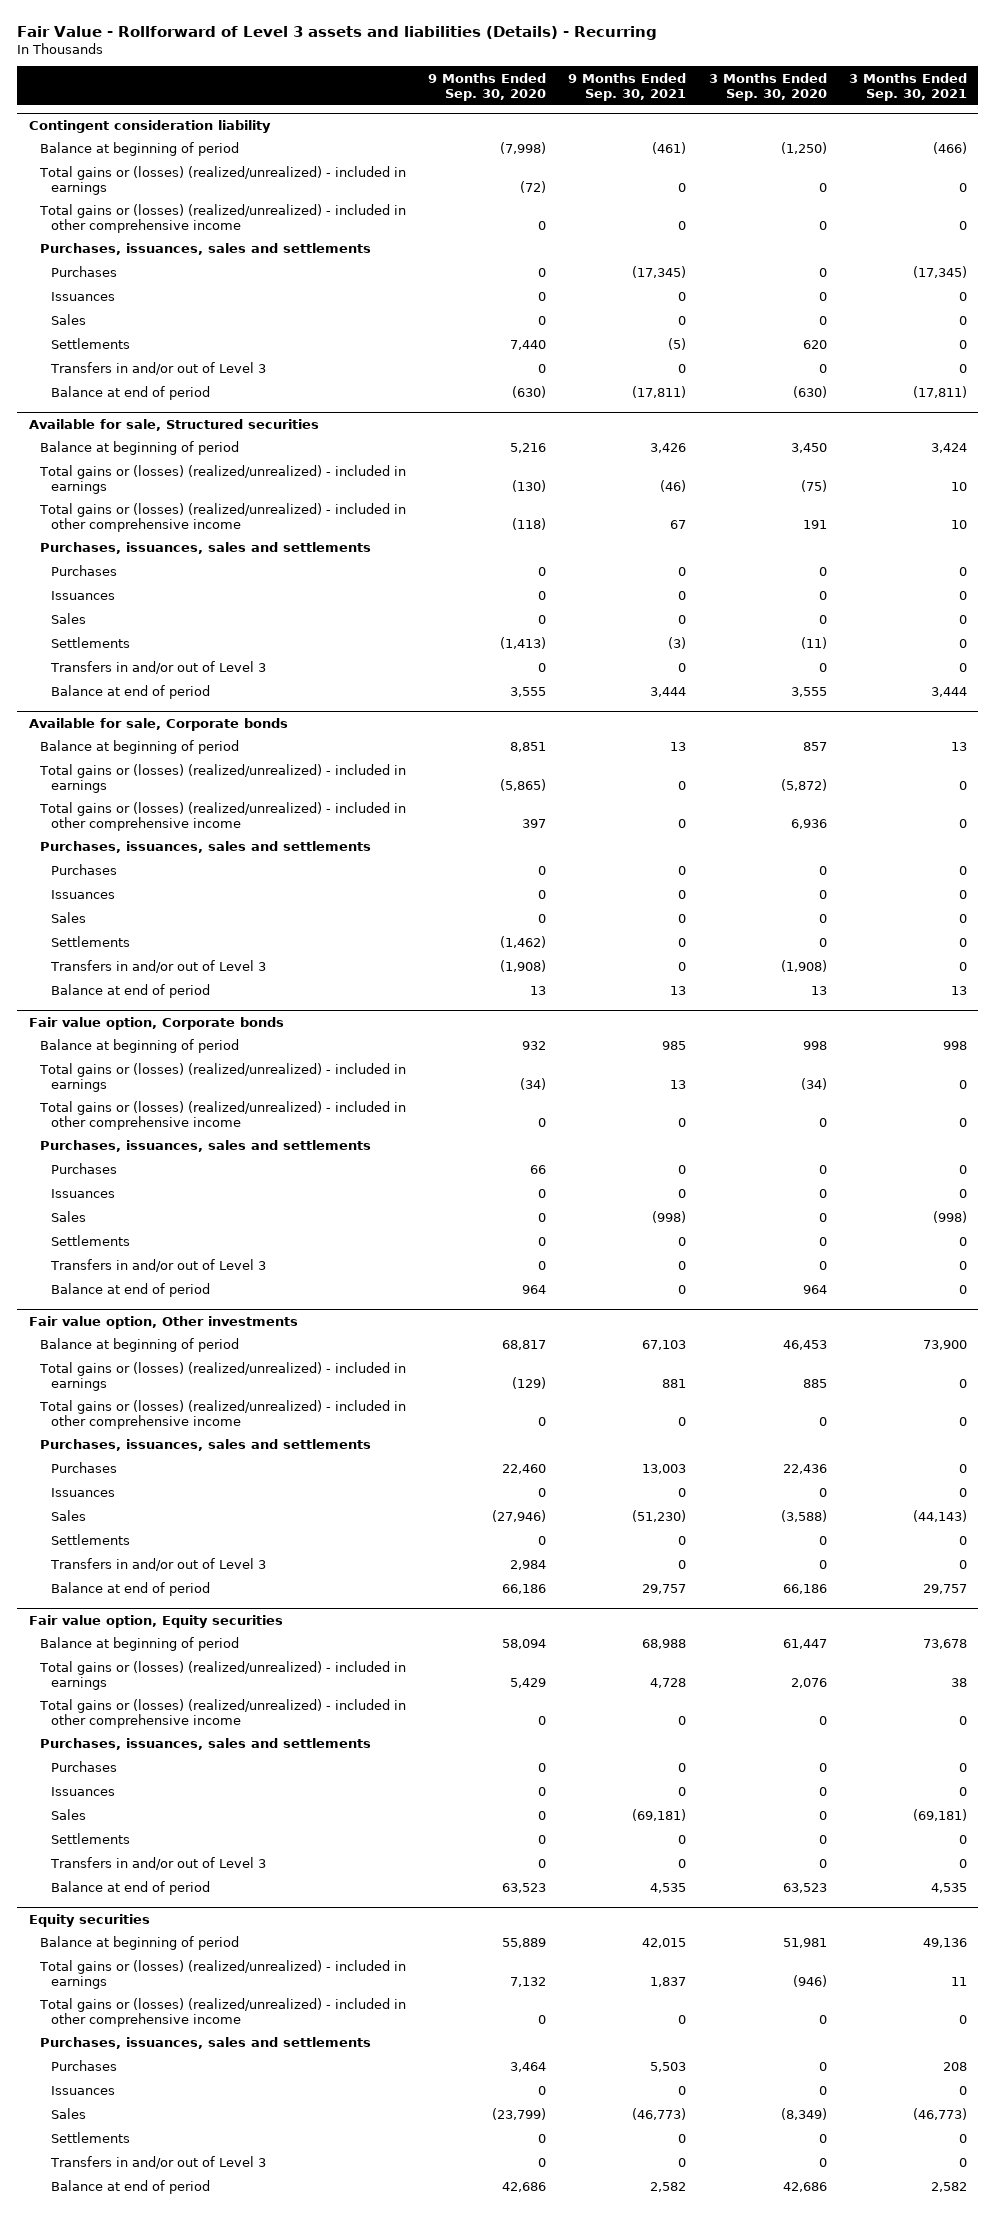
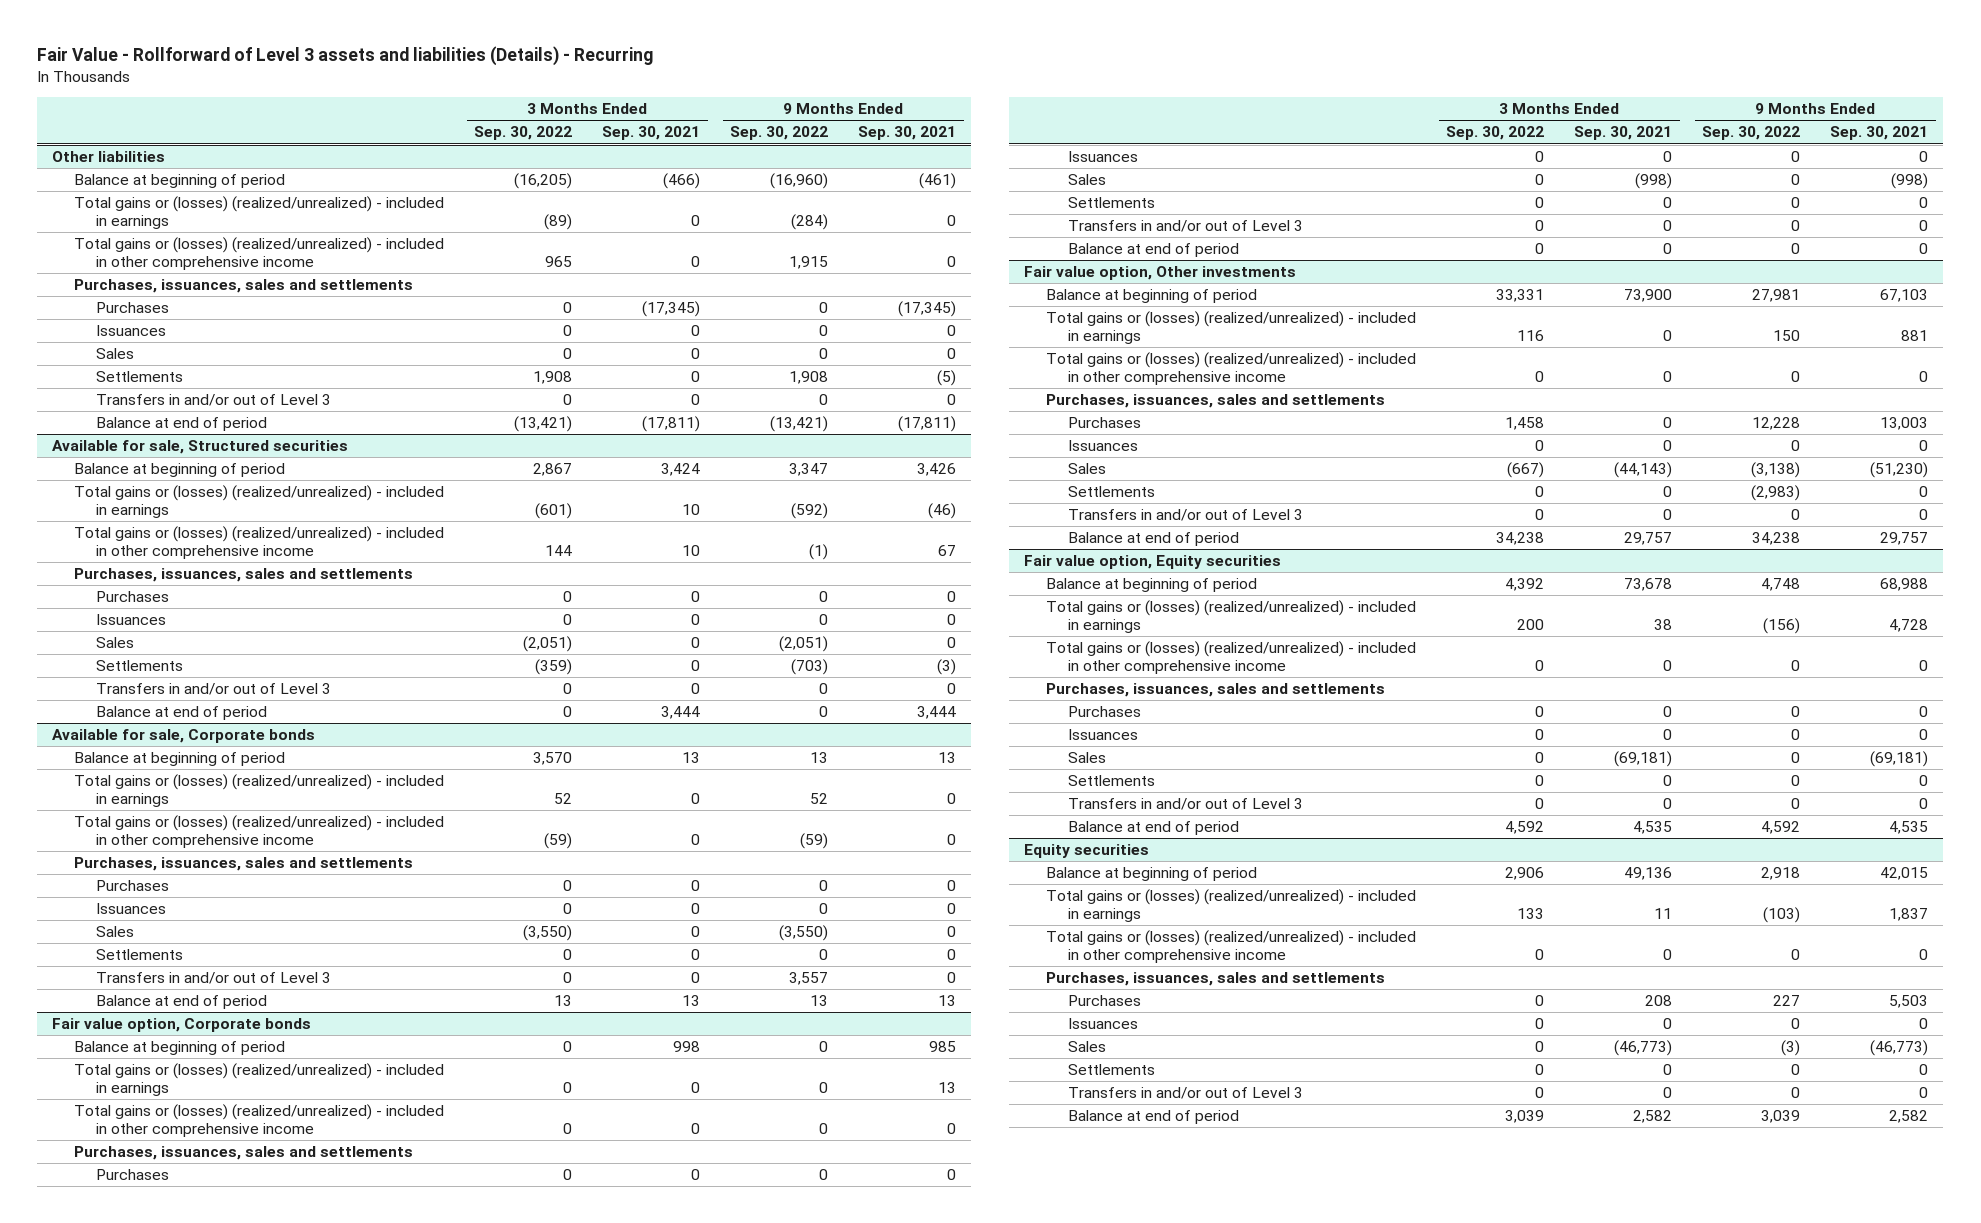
- | 9 Months Ended Sep. 30, 2020 | 9 Months Ended Sep. 30, 2021 | 3 Months Ended Sep. 30, 2020 | 3 Months Ended Sep. 30, 2021
+ | 3 Months Ended Sep. 30, 2022 | 3 Months Ended Sep. 30, 2021 | 9 Months Ended Sep. 30, 2022 | 9 Months Ended Sep. 30, 2021
- Contingent consideration liability
+ Other liabilities

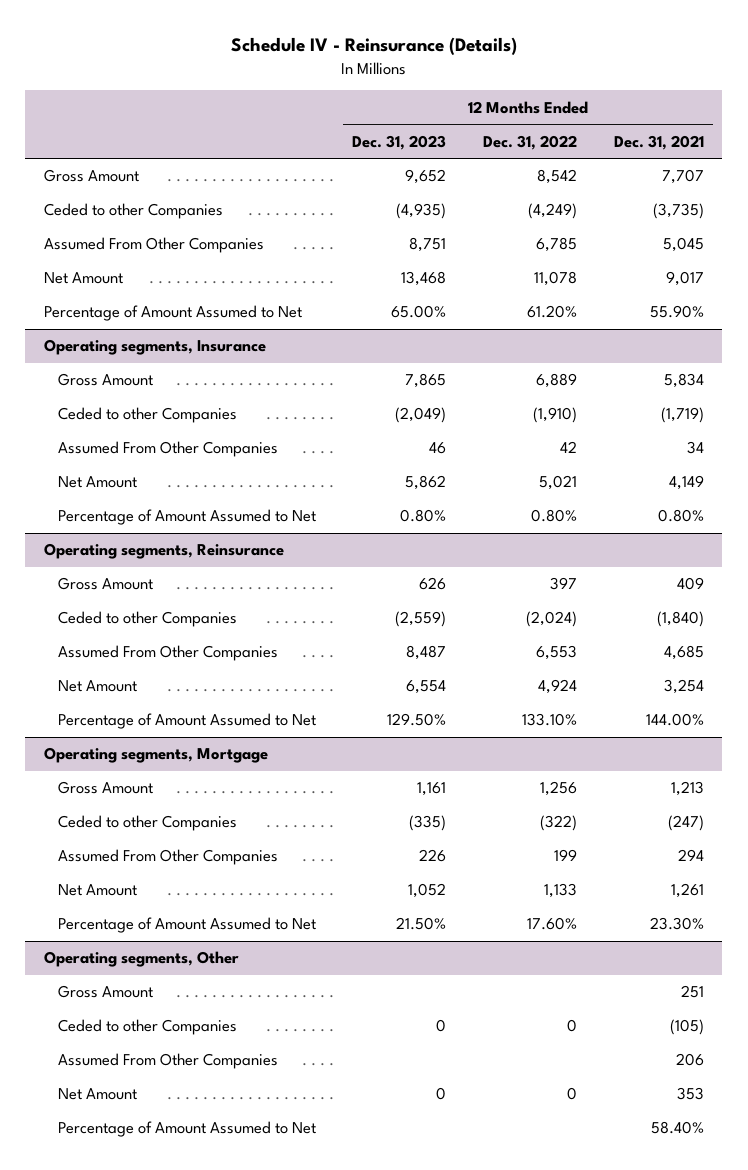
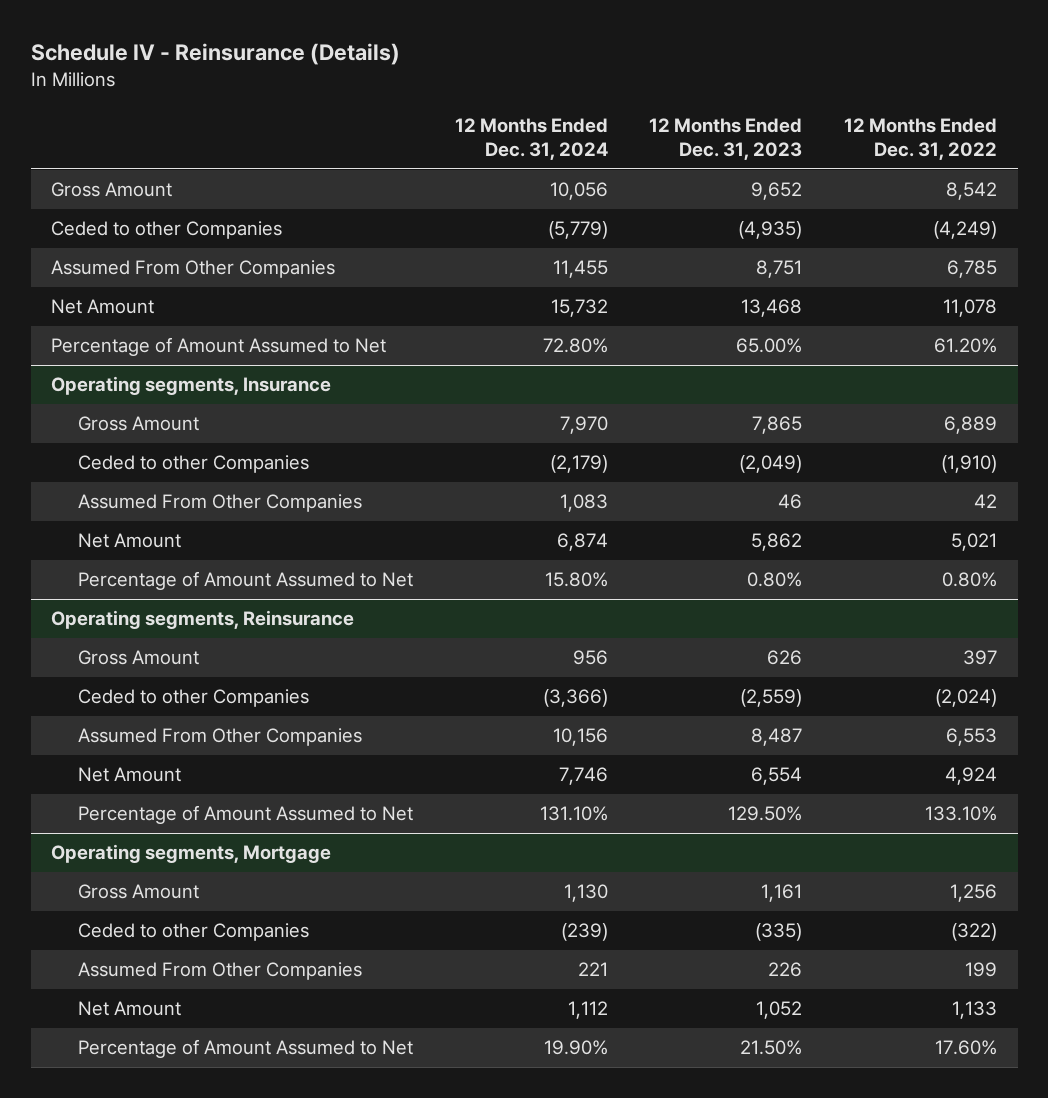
- | 12 Months Ended Dec. 31, 2023 | 12 Months Ended Dec. 31, 2022 | 12 Months Ended Dec. 31, 2021
+ | 12 Months Ended Dec. 31, 2024 | 12 Months Ended Dec. 31, 2023 | 12 Months Ended Dec. 31, 2022
- Operating segments, Other
- Gross Amount | | | 251
- Ceded to other Companies | 0 | 0 | (105)
- Assumed From Other Companies | | | 206
- Net Amount | 0 | 0 | 353
- Percentage of Amount Assumed to Net | | | 58.40%

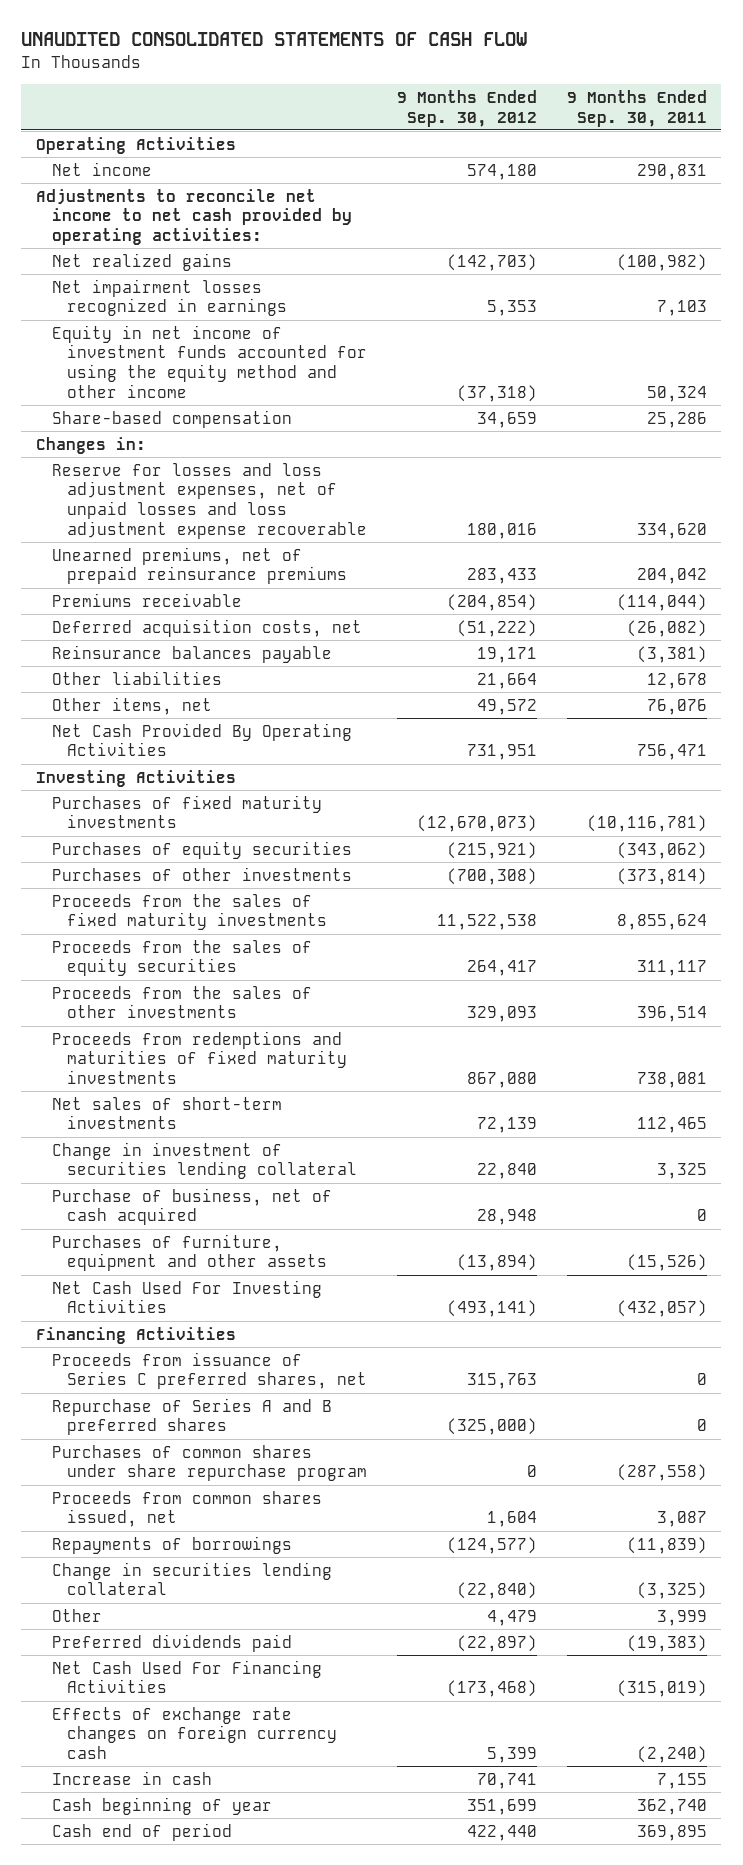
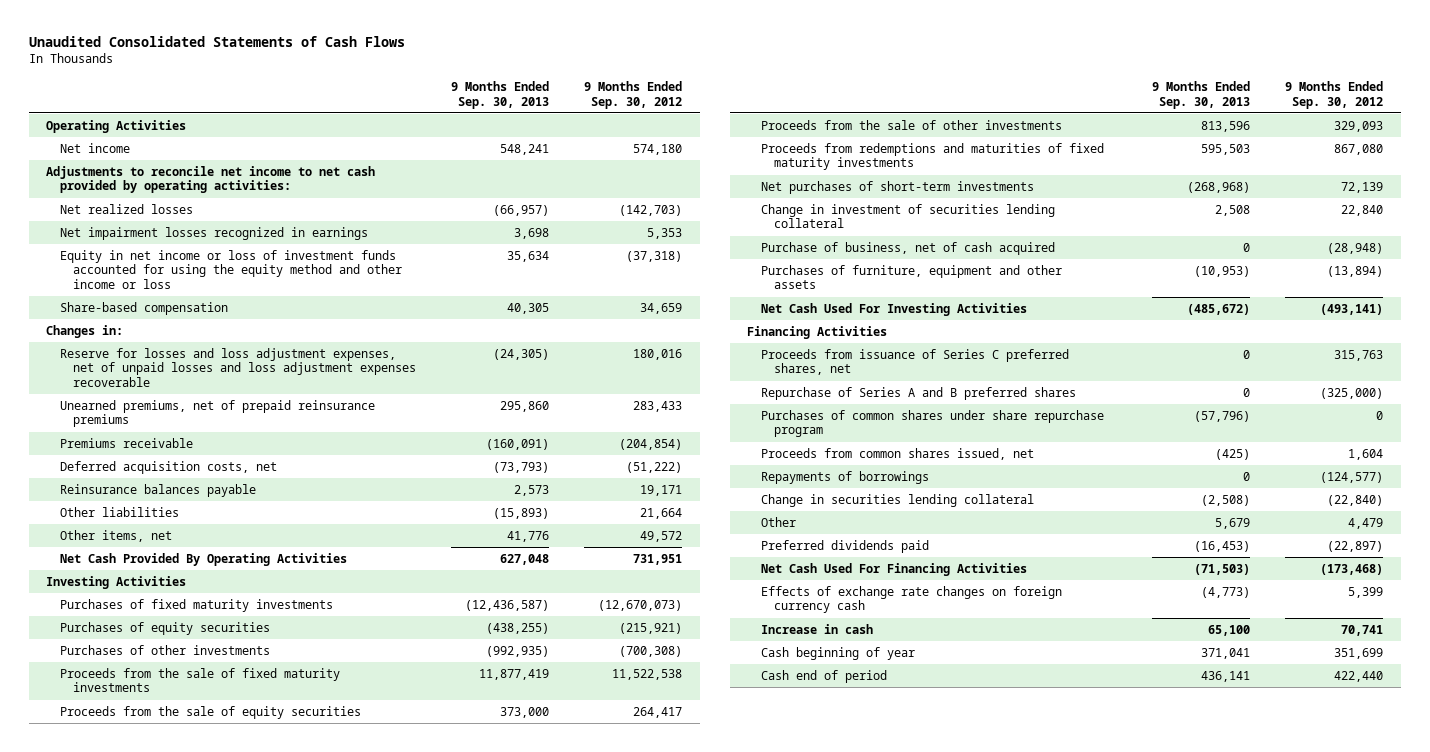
- UNAUDITED CONSOLIDATED STATEMENTS OF CASH FLOW
+ Unaudited Consolidated Statements of Cash Flows
- | 9 Months Ended Sep. 30, 2012 | 9 Months Ended Sep. 30, 2011
+ | 9 Months Ended Sep. 30, 2013 | 9 Months Ended Sep. 30, 2012
- Net realized gains | (142,703) | (100,982)
+ Net realized losses | (66,957) | (142,703)
- Equity in net income of investment funds accounted for using the equity method and other income | (37,318) | 50,324
+ Equity in net income or loss of investment funds accounted for using the equity method and other income or loss | 35,634 | (37,318)
- Reserve for losses and loss adjustment expenses, net of unpaid losses and loss adjustment expense recoverable | 180,016 | 334,620
+ Reserve for losses and loss adjustment expenses, net of unpaid losses and loss adjustment expenses recoverable | (24,305) | 180,016
- Proceeds from the sales of fixed maturity investments | 11,522,538 | 8,855,624
- Proceeds from the sales of equity securities | 264,417 | 311,117
- Proceeds from the sales of other investments | 329,093 | 396,514
+ Proceeds from the sale of fixed maturity investments | 11,877,419 | 11,522,538
+ Proceeds from the sale of equity securities | 373,000 | 264,417
+ Proceeds from the sale of other investments | 813,596 | 329,093
- Net sales of short-term investments | 72,139 | 112,465
+ Net purchases of short-term investments | (268,968) | 72,139
- Purchase of business, net of cash acquired | 28,948 | 0
+ Purchase of business, net of cash acquired | 0 | (28,948)

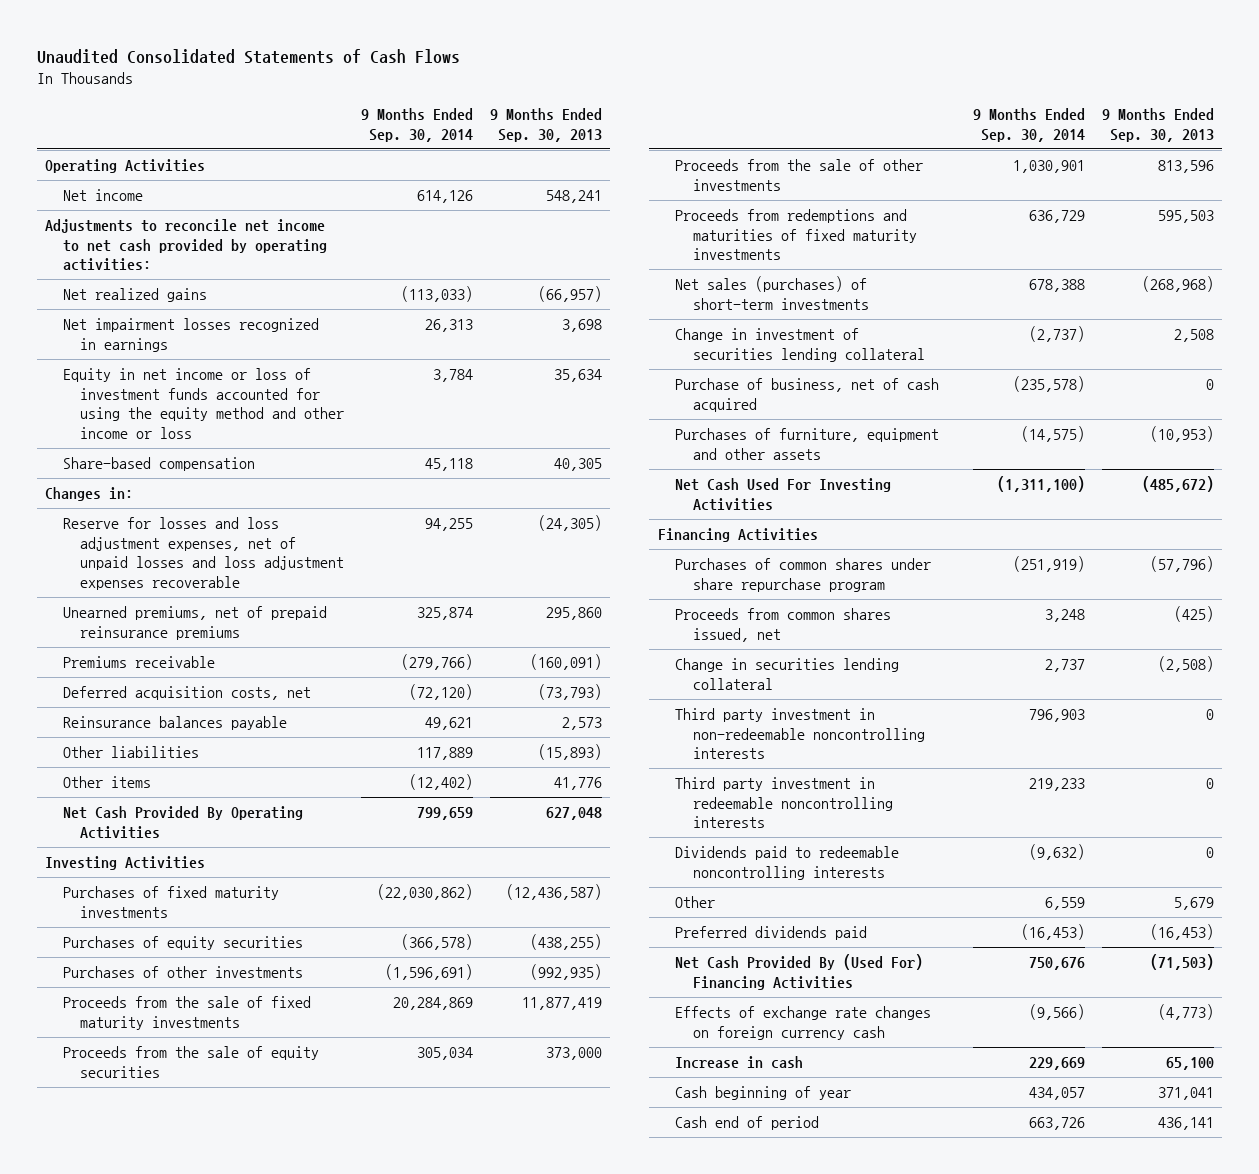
- | 9 Months Ended Sep. 30, 2013 | 9 Months Ended Sep. 30, 2012
+ | 9 Months Ended Sep. 30, 2014 | 9 Months Ended Sep. 30, 2013
- Net realized losses | (66,957) | (142,703)
+ Net realized gains | (113,033) | (66,957)
- Other items, net | 41,776 | 49,572
+ Other items | (12,402) | 41,776
- Net purchases of short-term investments | (268,968) | 72,139
+ Net sales (purchases) of short-term investments | 678,388 | (268,968)
- Proceeds from issuance of Series C preferred shares, net | 0 | 315,763
- Repurchase of Series A and B preferred shares | 0 | (325,000)
- Repayments of borrowings | 0 | (124,577)
+ Third party investment in non-redeemable noncontrolling interests | 796,903 | 0
+ Third party investment in redeemable noncontrolling interests | 219,233 | 0
+ Dividends paid to redeemable noncontrolling interests | (9,632) | 0
- Net Cash Used For Financing Activities | (71,503) | (173,468)
+ Net Cash Provided By (Used For) Financing Activities | 750,676 | (71,503)

